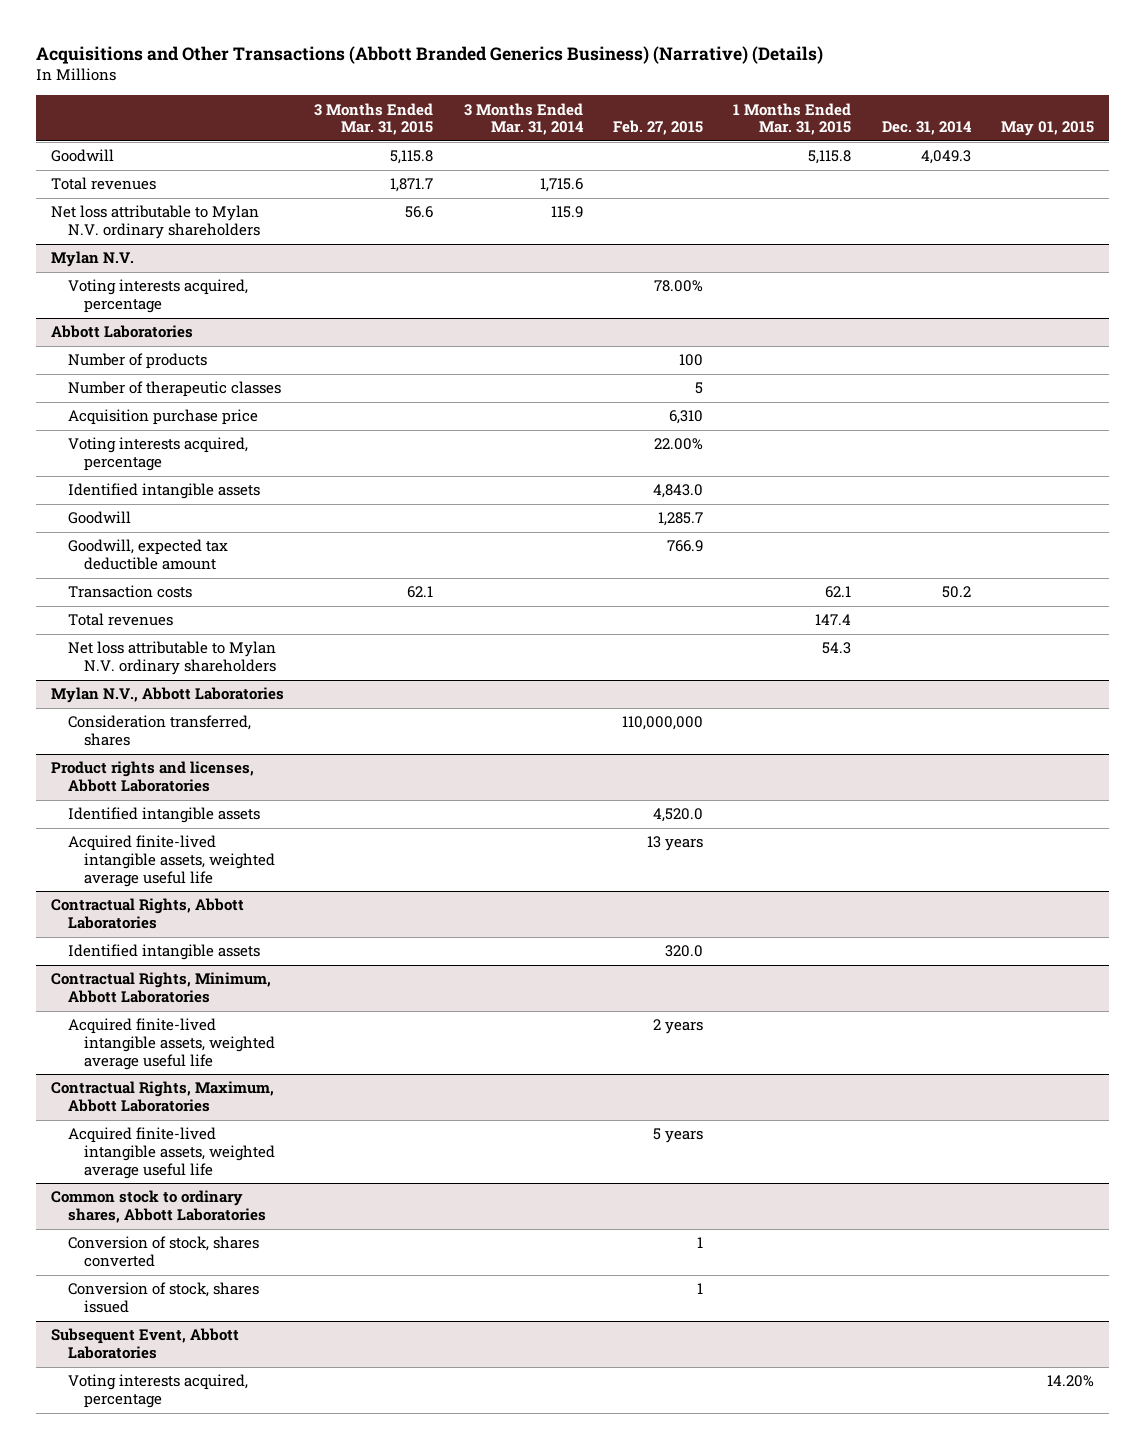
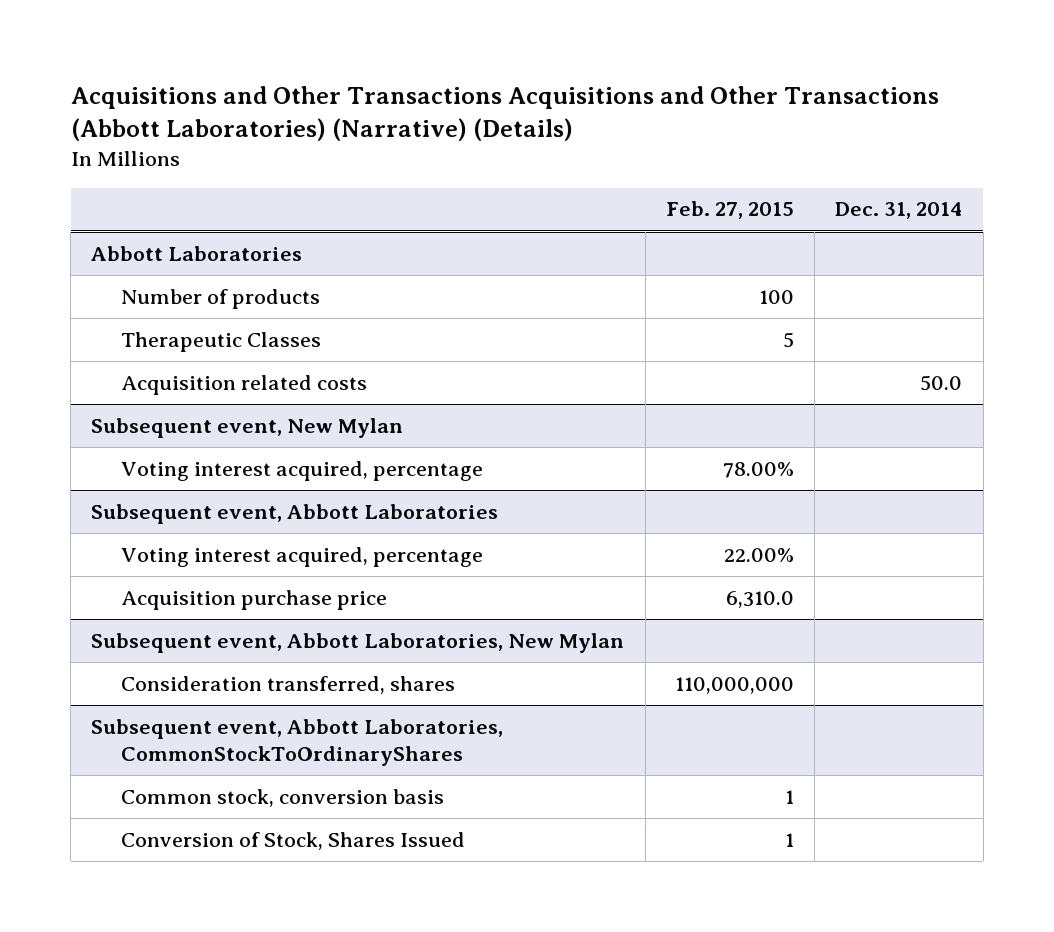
- Acquisitions and Other Transactions (Abbott Branded Generics Business) (Narrative) (Details)
+ Acquisitions and Other Transactions Acquisitions and Other Transactions (Abbott Laboratories) (Narrative) (Details)
- | 3 Months Ended Mar. 31, 2015 | 3 Months Ended Mar. 31, 2014 | Feb. 27, 2015 | 1 Months Ended Mar. 31, 2015 | Dec. 31, 2014 | May 01, 2015
+ | Feb. 27, 2015 | Dec. 31, 2014
- Goodwill | 5,115.8 | | | 5,115.8 | 4,049.3 |
- Total revenues | 1,871.7 | 1,715.6 | | | |
- Net loss attributable to Mylan N.V. ordinary shareholders | 56.6 | 115.9 | | | |
- Mylan N.V.
- Voting interests acquired, percentage | | | 78.00% | | |
@ Abbott Laboratories
- Number of therapeutic classes | | | 5 | | |
- Acquisition purchase price | | | 6,310 | | |
- Voting interests acquired, percentage | | | 22.00% | | |
- Identified intangible assets | | | 4,843.0 | | |
- Goodwill | | | 1,285.7 | | |
- Goodwill, expected tax deductible amount | | | 766.9 | | |
- Transaction costs | 62.1 | | | 62.1 | 50.2 |
- Total revenues | | | | 147.4 | |
- Net loss attributable to Mylan N.V. ordinary shareholders | | | | 54.3 | |
- Mylan N.V., Abbott Laboratories
@ Abbott Laboratories
+ Therapeutic Classes | 5 |
+ Acquisition related costs | | 50.0
+ Subsequent event, New Mylan
+ Voting interest acquired, percentage | 78.00% |
+ Subsequent event, Abbott Laboratories
+ Voting interest acquired, percentage | 22.00% |
+ Acquisition purchase price | 6,310.0 |
+ Subsequent event, Abbott Laboratories, New Mylan
- Product rights and licenses, Abbott Laboratories
- Identified intangible assets | | | 4,520.0 | | |
- Acquired finite-lived intangible assets, weighted average useful life | | | 13 years | | |
- Contractual Rights, Abbott Laboratories
- Identified intangible assets | | | 320.0 | | |
- Contractual Rights, Minimum, Abbott Laboratories
- Acquired finite-lived intangible assets, weighted average useful life | | | 2 years | | |
- Contractual Rights, Maximum, Abbott Laboratories
- Acquired finite-lived intangible assets, weighted average useful life | | | 5 years | | |
- Common stock to ordinary shares, Abbott Laboratories
- Conversion of stock, shares converted | | | 1 | | |
- Conversion of stock, shares issued | | | 1 | | |
- Subsequent Event, Abbott Laboratories
- Voting interests acquired, percentage | | | | | | 14.20%
+ Subsequent event, Abbott Laboratories, CommonStockToOrdinaryShares
+ Common stock, conversion basis | 1 |
+ Conversion of Stock, Shares Issued | 1 |

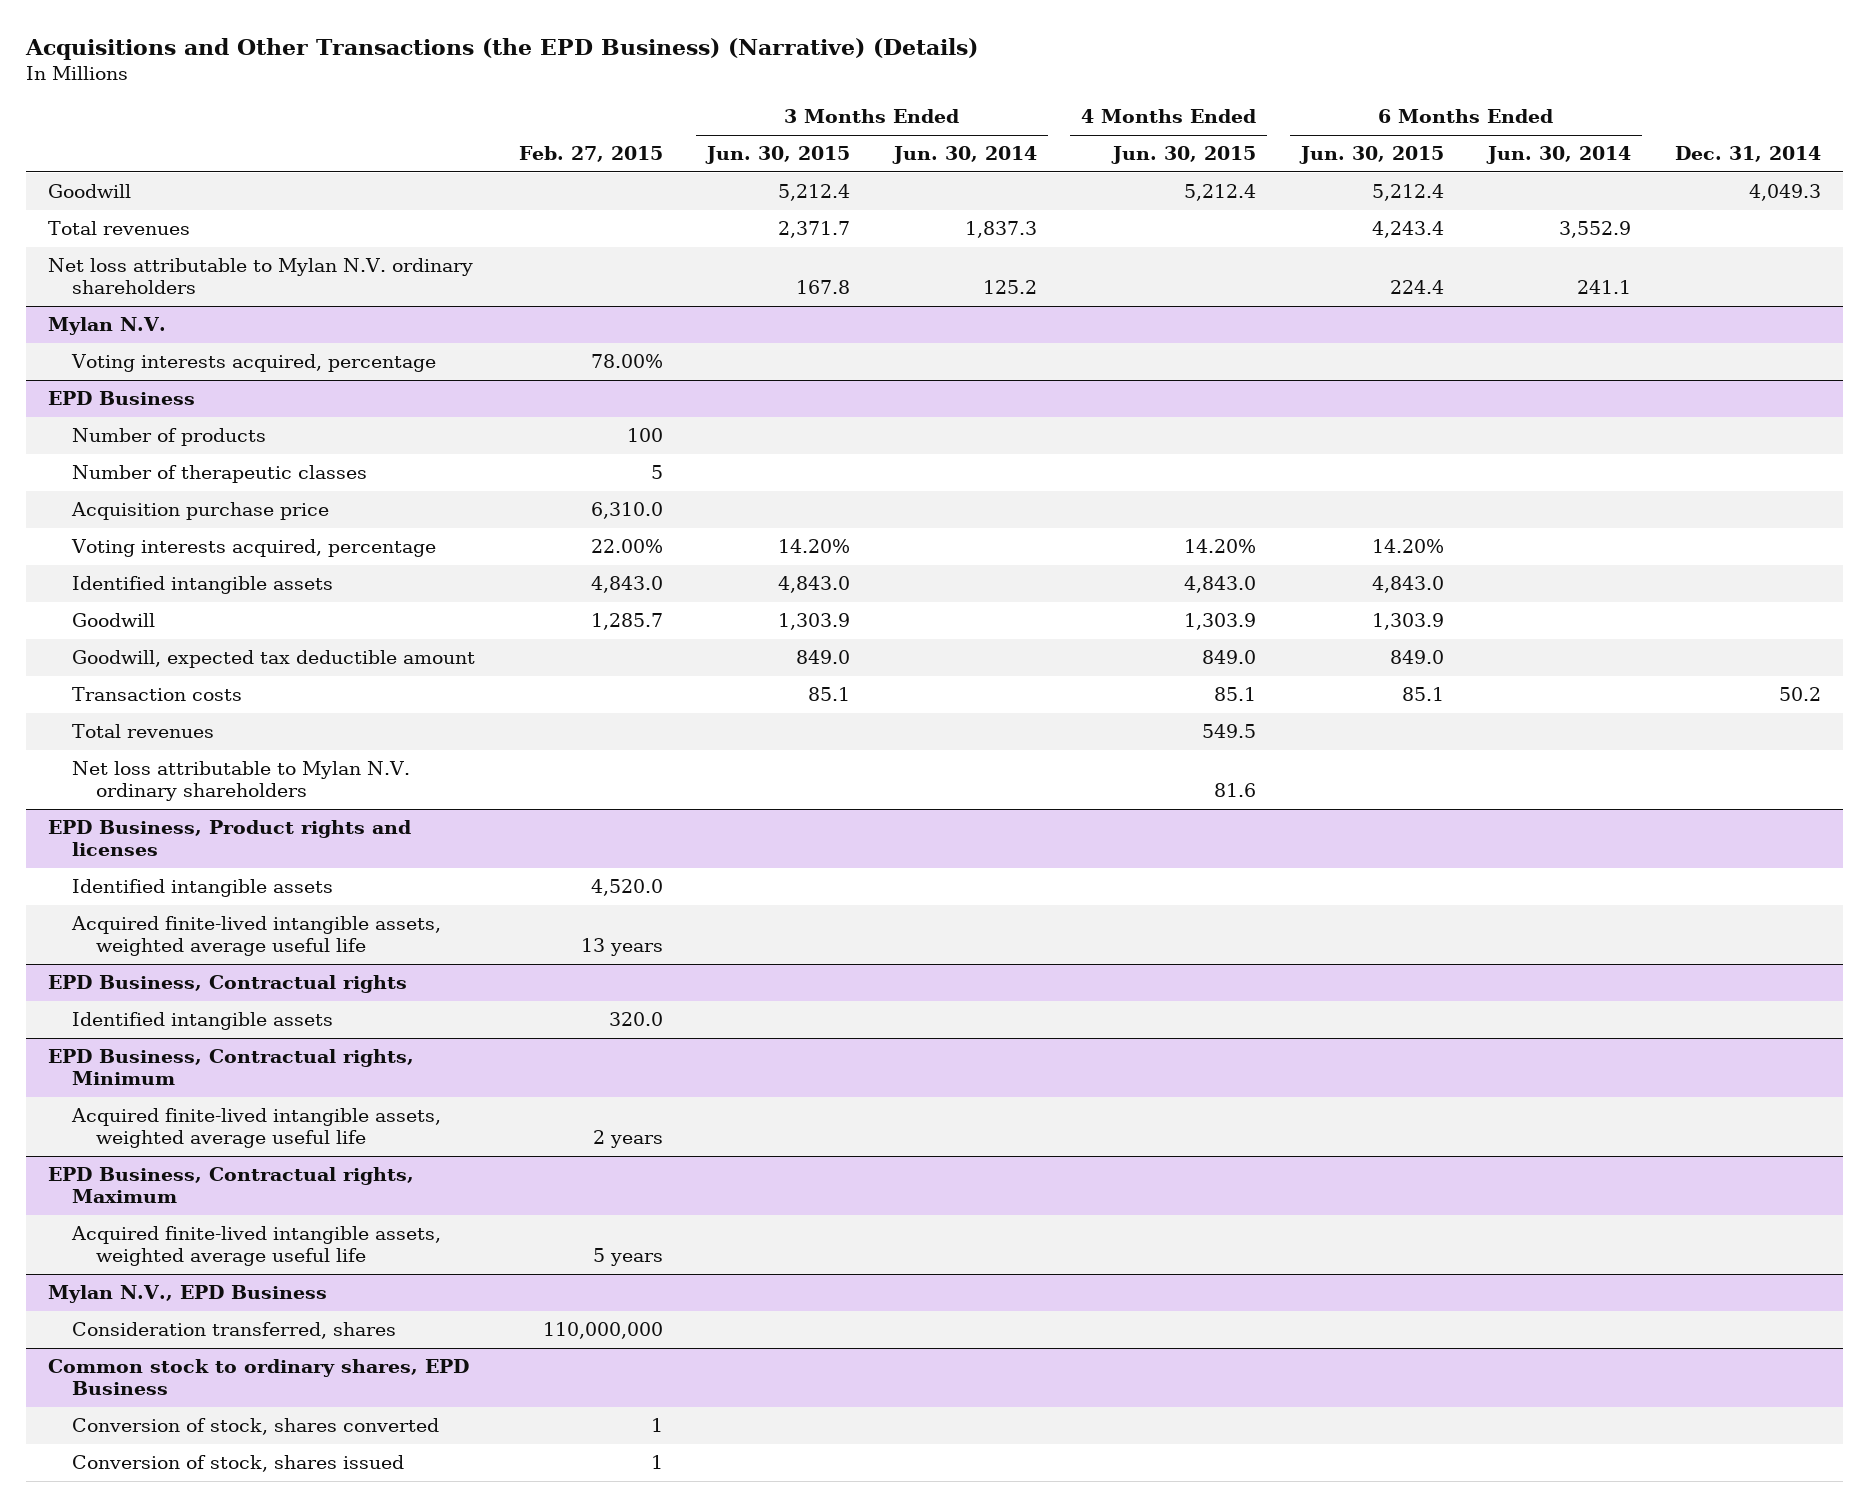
- Acquisitions and Other Transactions Acquisitions and Other Transactions (Abbott Laboratories) (Narrative) (Details)
+ Acquisitions and Other Transactions (the EPD Business) (Narrative) (Details)
- | Feb. 27, 2015 | Dec. 31, 2014
+ | Feb. 27, 2015 | 3 Months Ended Jun. 30, 2015 | 3 Months Ended Jun. 30, 2014 | 4 Months Ended Jun. 30, 2015 | 6 Months Ended Jun. 30, 2015 | 6 Months Ended Jun. 30, 2014 | Dec. 31, 2014
- Abbott Laboratories
+ Goodwill | | 5,212.4 | | 5,212.4 | 5,212.4 | | 4,049.3
+ Total revenues | | 2,371.7 | 1,837.3 | | 4,243.4 | 3,552.9 |
+ Net loss attributable to Mylan N.V. ordinary shareholders | | 167.8 | 125.2 | | 224.4 | 241.1 |
+ Mylan N.V.
+ Voting interests acquired, percentage | 78.00% | | | | | |
+ EPD Business
- Therapeutic Classes | 5 |
- Acquisition related costs | | 50.0
- Subsequent event, New Mylan
- Voting interest acquired, percentage | 78.00% |
- Subsequent event, Abbott Laboratories
- Voting interest acquired, percentage | 22.00% |
+ Number of therapeutic classes | 5 | | | | | |
- Subsequent event, Abbott Laboratories, New Mylan
+ Voting interests acquired, percentage | 22.00% | 14.20% | | 14.20% | 14.20% | |
+ Identified intangible assets | 4,843.0 | 4,843.0 | | 4,843.0 | 4,843.0 | |
+ Goodwill | 1,285.7 | 1,303.9 | | 1,303.9 | 1,303.9 | |
+ Goodwill, expected tax deductible amount | | 849.0 | | 849.0 | 849.0 | |
+ Transaction costs | | 85.1 | | 85.1 | 85.1 | | 50.2
+ Total revenues | | | | 549.5 | | |
+ Net loss attributable to Mylan N.V. ordinary shareholders | | | | 81.6 | | |
+ EPD Business, Product rights and licenses
+ Identified intangible assets | 4,520.0 | | | | | |
+ Acquired finite-lived intangible assets, weighted average useful life | 13 years | | | | | |
+ EPD Business, Contractual rights
+ Identified intangible assets | 320.0 | | | | | |
+ EPD Business, Contractual rights, Minimum
+ Acquired finite-lived intangible assets, weighted average useful life | 2 years | | | | | |
+ EPD Business, Contractual rights, Maximum
+ Acquired finite-lived intangible assets, weighted average useful life | 5 years | | | | | |
+ Mylan N.V., EPD Business
- Subsequent event, Abbott Laboratories, CommonStockToOrdinaryShares
- Common stock, conversion basis | 1 |
- Conversion of Stock, Shares Issued | 1 |
+ Common stock to ordinary shares, EPD Business
+ Conversion of stock, shares converted | 1 | | | | | |
+ Conversion of stock, shares issued | 1 | | | | | |

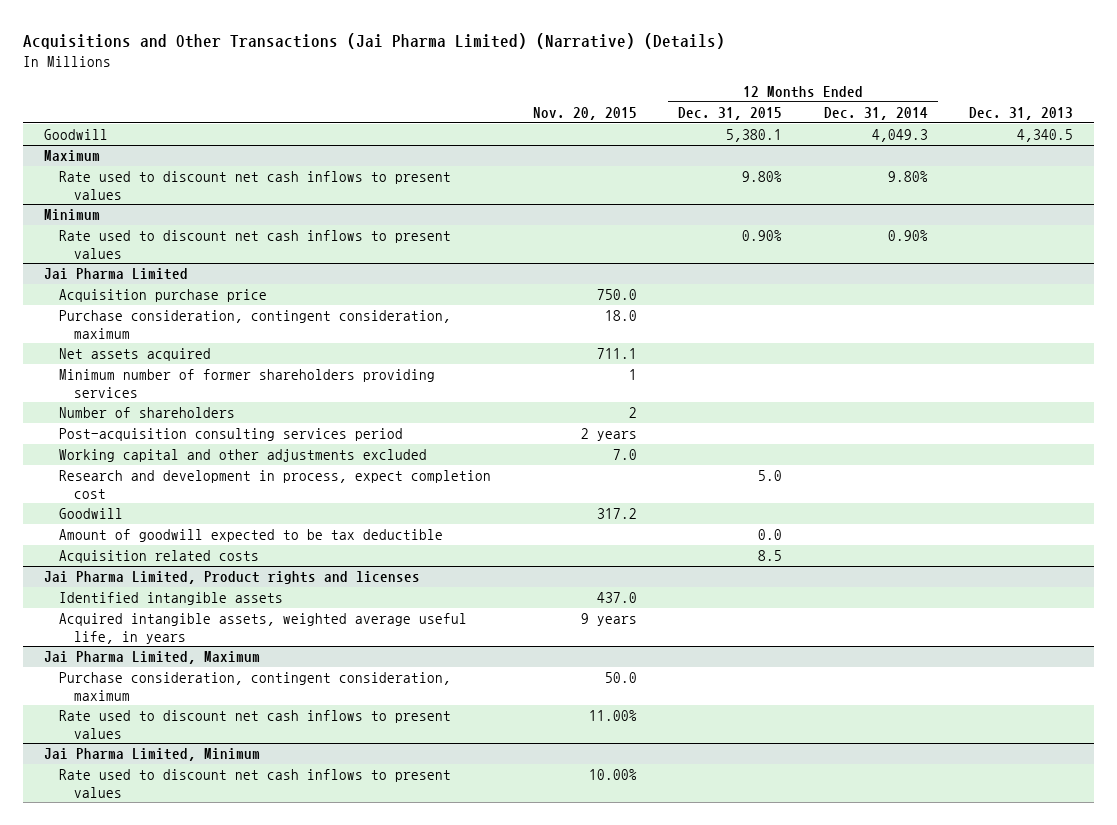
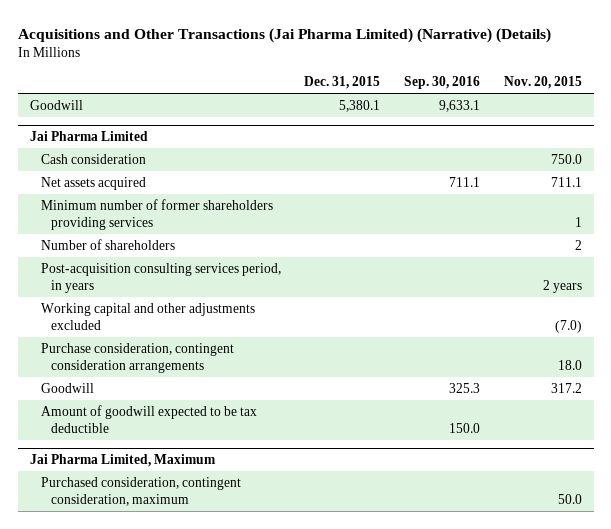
- | Nov. 20, 2015 | 12 Months Ended Dec. 31, 2015 | 12 Months Ended Dec. 31, 2014 | Dec. 31, 2013
+ | Dec. 31, 2015 | Sep. 30, 2016 | Nov. 20, 2015
- Maximum
- Rate used to discount net cash inflows to present values | | 9.80% | 9.80% |
- Minimum
- Rate used to discount net cash inflows to present values | | 0.90% | 0.90% |
@ Jai Pharma Limited
- Acquisition purchase price | 750.0 | | |
- Purchase consideration, contingent consideration, maximum | 18.0 | | |
+ Cash consideration | | | 750.0
- Post-acquisition consulting services period | 2 years | | |
- Working capital and other adjustments excluded | 7.0 | | |
- Research and development in process, expect completion cost | | 5.0 | |
+ Post-acquisition consulting services period, in years | | | 2 years
+ Working capital and other adjustments excluded | | | (7.0)
+ Purchase consideration, contingent consideration arrangements | | | 18.0
- Acquisition related costs | | 8.5 | |
- Jai Pharma Limited, Product rights and licenses
- Identified intangible assets | 437.0 | | |
- Acquired intangible assets, weighted average useful life, in years | 9 years | | |
@ Jai Pharma Limited, Maximum
- Purchase consideration, contingent consideration, maximum | 50.0 | | |
- Rate used to discount net cash inflows to present values | 11.00% | | |
- Jai Pharma Limited, Minimum
- Rate used to discount net cash inflows to present values | 10.00% | | |
@ Jai Pharma Limited, Maximum
+ Purchased consideration, contingent consideration, maximum | | | 50.0

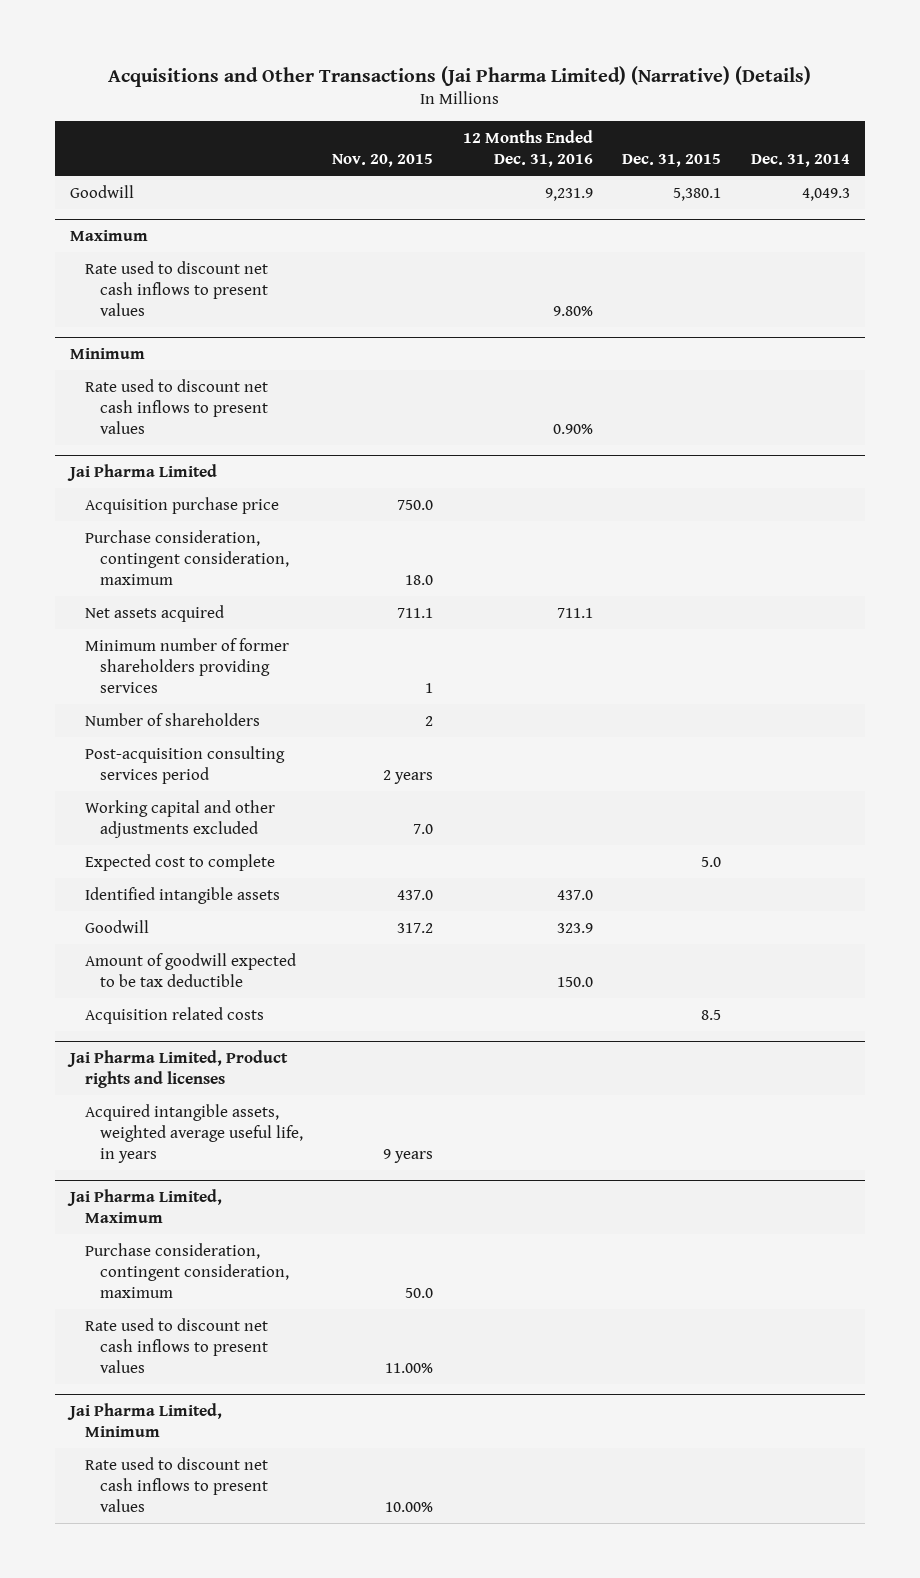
- | Dec. 31, 2015 | Sep. 30, 2016 | Nov. 20, 2015
+ | Nov. 20, 2015 | 12 Months Ended Dec. 31, 2016 | Dec. 31, 2015 | Dec. 31, 2014
+ Maximum
+ Rate used to discount net cash inflows to present values | | 9.80% | |
+ Minimum
+ Rate used to discount net cash inflows to present values | | 0.90% | |
@ Jai Pharma Limited
- Cash consideration | | | 750.0
+ Acquisition purchase price | 750.0 | | |
+ Purchase consideration, contingent consideration, maximum | 18.0 | | |
- Post-acquisition consulting services period, in years | | | 2 years
- Working capital and other adjustments excluded | | | (7.0)
- Purchase consideration, contingent consideration arrangements | | | 18.0
+ Post-acquisition consulting services period | 2 years | | |
+ Working capital and other adjustments excluded | 7.0 | | |
+ Expected cost to complete | | | 5.0 |
+ Identified intangible assets | 437.0 | 437.0 | |
+ Acquisition related costs | | | 8.5 |
+ Jai Pharma Limited, Product rights and licenses
+ Acquired intangible assets, weighted average useful life, in years | 9 years | | |
@ Jai Pharma Limited, Maximum
- Purchased consideration, contingent consideration, maximum | | | 50.0
+ Purchase consideration, contingent consideration, maximum | 50.0 | | |
+ Rate used to discount net cash inflows to present values | 11.00% | | |
+ Jai Pharma Limited, Minimum
+ Rate used to discount net cash inflows to present values | 10.00% | | |

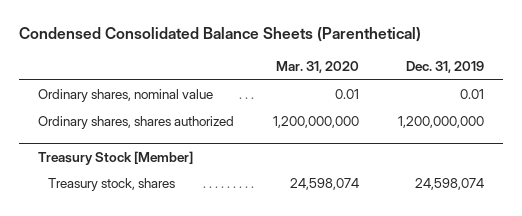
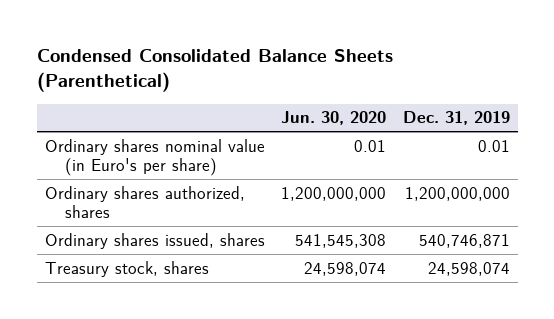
- | Mar. 31, 2020 | Dec. 31, 2019
+ | Jun. 30, 2020 | Dec. 31, 2019
- Ordinary shares, nominal value | 0.01 | 0.01
- Ordinary shares, shares authorized | 1,200,000,000 | 1,200,000,000
- Treasury Stock [Member]
+ Ordinary shares nominal value (in Euro's per share) | 0.01 | 0.01
+ Ordinary shares authorized, shares | 1,200,000,000 | 1,200,000,000
+ Ordinary shares issued, shares | 541,545,308 | 540,746,871

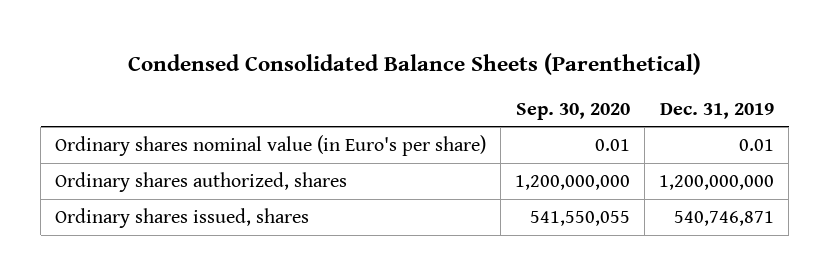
- | Jun. 30, 2020 | Dec. 31, 2019
+ | Sep. 30, 2020 | Dec. 31, 2019
- Treasury stock, shares | 24,598,074 | 24,598,074

